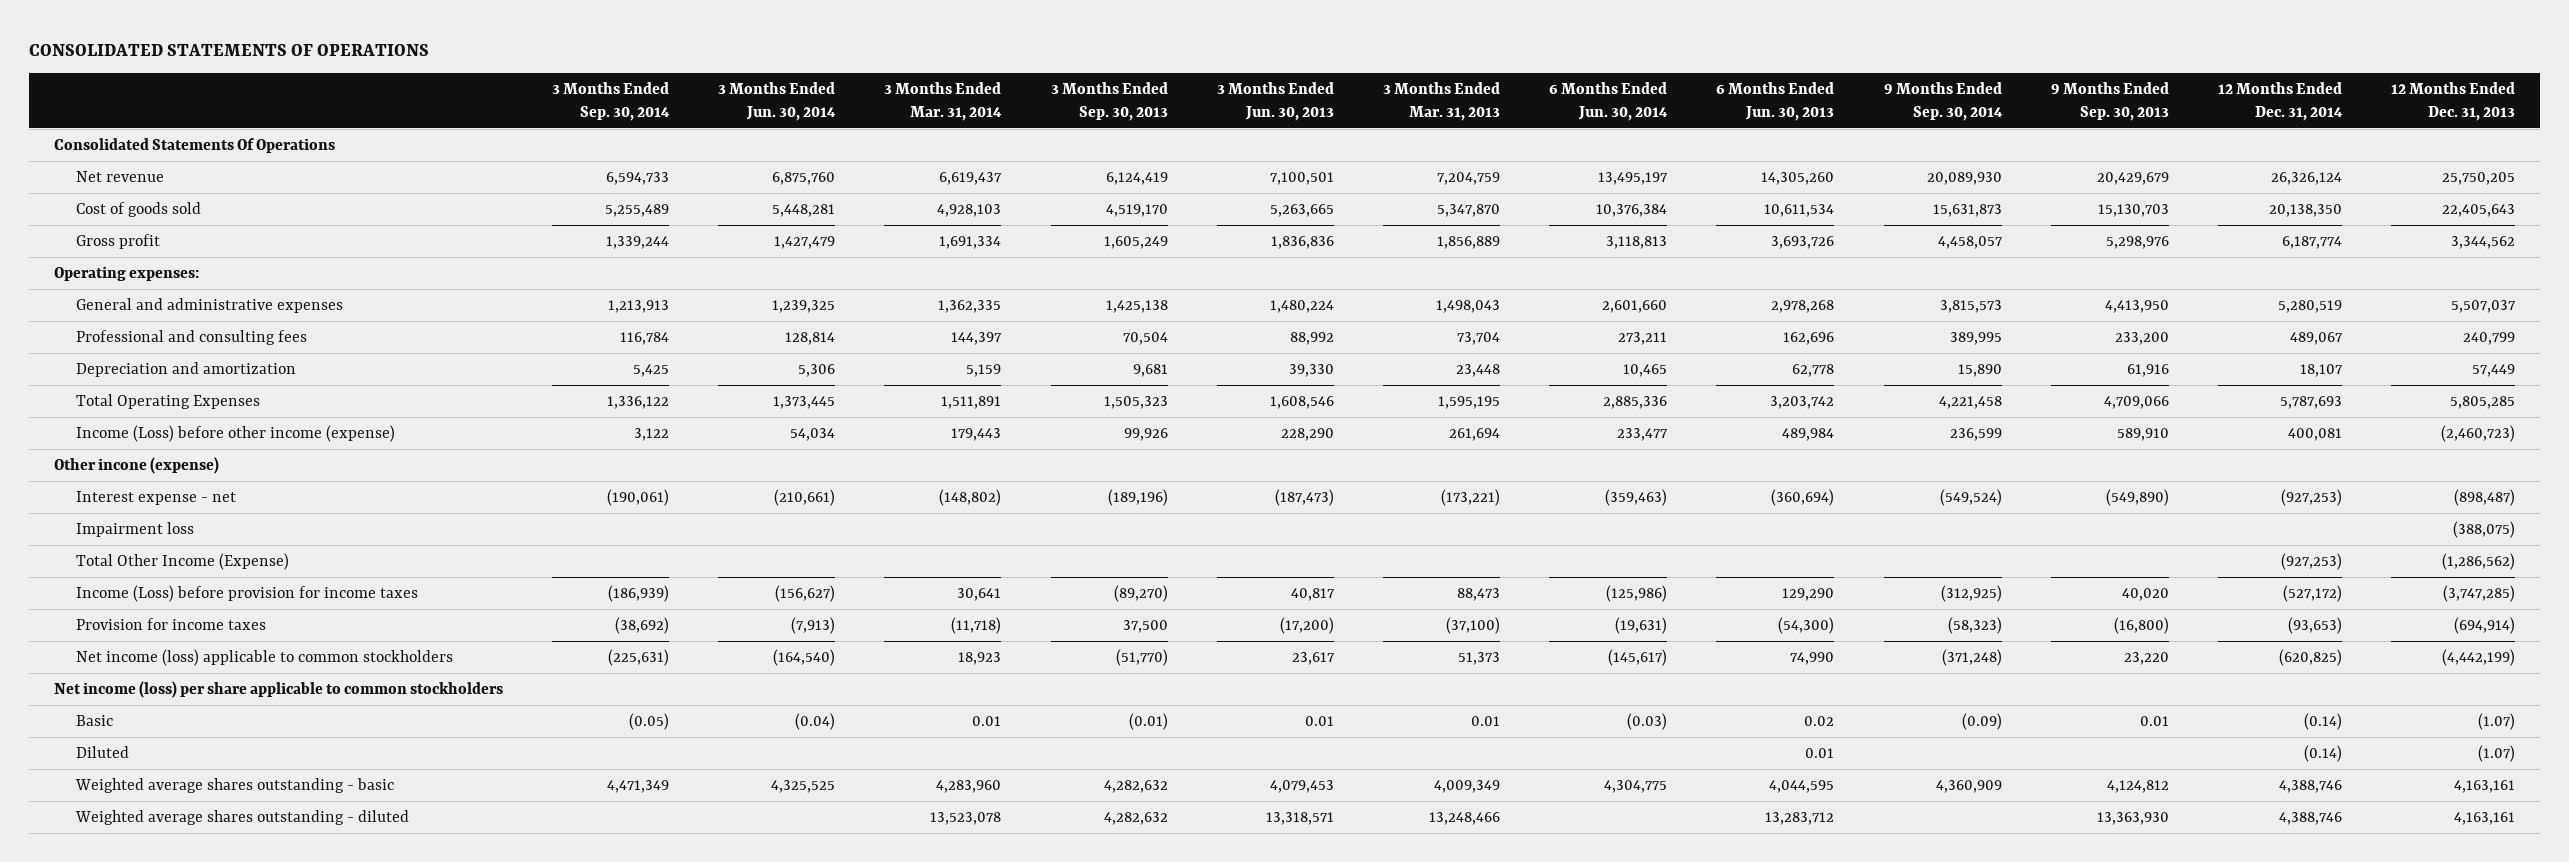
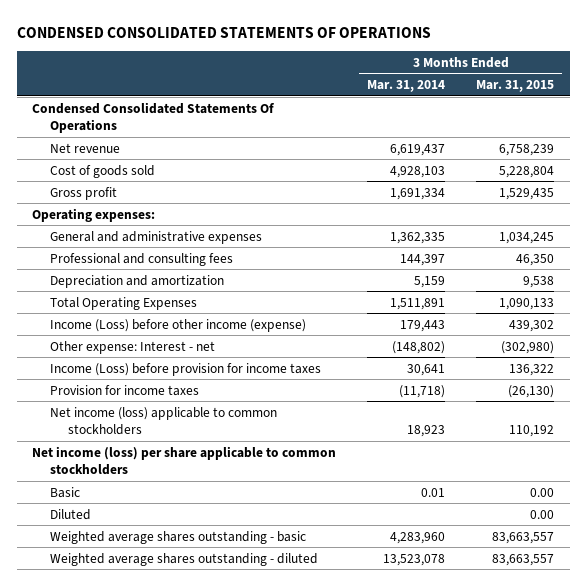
- CONSOLIDATED STATEMENTS OF OPERATIONS
+ CONDENSED CONSOLIDATED STATEMENTS OF OPERATIONS
- | 3 Months Ended Sep. 30, 2014 | 3 Months Ended Jun. 30, 2014 | 3 Months Ended Mar. 31, 2014 | 3 Months Ended Sep. 30, 2013 | 3 Months Ended Jun. 30, 2013 | 3 Months Ended Mar. 31, 2013 | 6 Months Ended Jun. 30, 2014 | 6 Months Ended Jun. 30, 2013 | 9 Months Ended Sep. 30, 2014 | 9 Months Ended Sep. 30, 2013 | 12 Months Ended Dec. 31, 2014 | 12 Months Ended Dec. 31, 2013
+ | 3 Months Ended Mar. 31, 2014 | 3 Months Ended Mar. 31, 2015
- Consolidated Statements Of Operations
+ Condensed Consolidated Statements Of Operations
- Other incone (expense)
- Interest expense - net | (190,061) | (210,661) | (148,802) | (189,196) | (187,473) | (173,221) | (359,463) | (360,694) | (549,524) | (549,890) | (927,253) | (898,487)
- Impairment loss | | | | | | | | | | | | (388,075)
- Total Other Income (Expense) | | | | | | | | | | | (927,253) | (1,286,562)
+ Other expense: Interest - net | (148,802) | (302,980)

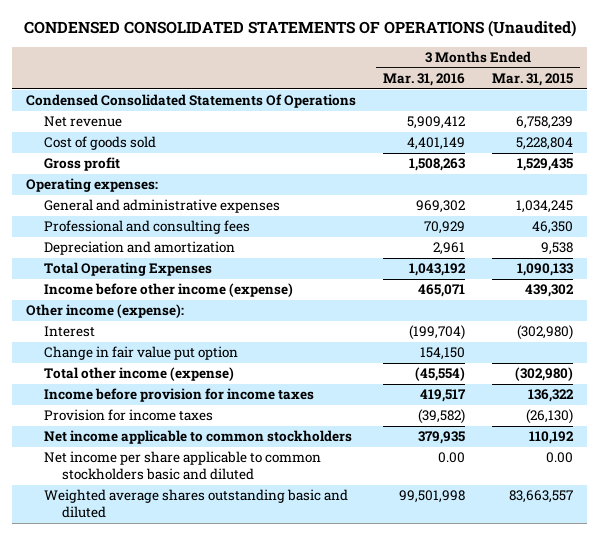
- CONDENSED CONSOLIDATED STATEMENTS OF OPERATIONS
+ CONDENSED CONSOLIDATED STATEMENTS OF OPERATIONS (Unaudited)
- | 3 Months Ended Mar. 31, 2014 | 3 Months Ended Mar. 31, 2015
+ | 3 Months Ended Mar. 31, 2016 | 3 Months Ended Mar. 31, 2015
- Income (Loss) before other income (expense) | 179,443 | 439,302
- Other expense: Interest - net | (148,802) | (302,980)
- Income (Loss) before provision for income taxes | 30,641 | 136,322
+ Income before other income (expense) | 465,071 | 439,302
+ Other income (expense):
+ Interest | (199,704) | (302,980)
+ Change in fair value put option | 154,150 |
+ Total other income (expense) | (45,554) | (302,980)
+ Income before provision for income taxes | 419,517 | 136,322
- Net income (loss) applicable to common stockholders | 18,923 | 110,192
- Net income (loss) per share applicable to common stockholders
- Basic | 0.01 | 0.00
- Diluted | | 0.00
- Weighted average shares outstanding - basic | 4,283,960 | 83,663,557
- Weighted average shares outstanding - diluted | 13,523,078 | 83,663,557
+ Net income applicable to common stockholders | 379,935 | 110,192
+ Net income per share applicable to common stockholders basic and diluted | 0.00 | 0.00
+ Weighted average shares outstanding basic and diluted | 99,501,998 | 83,663,557

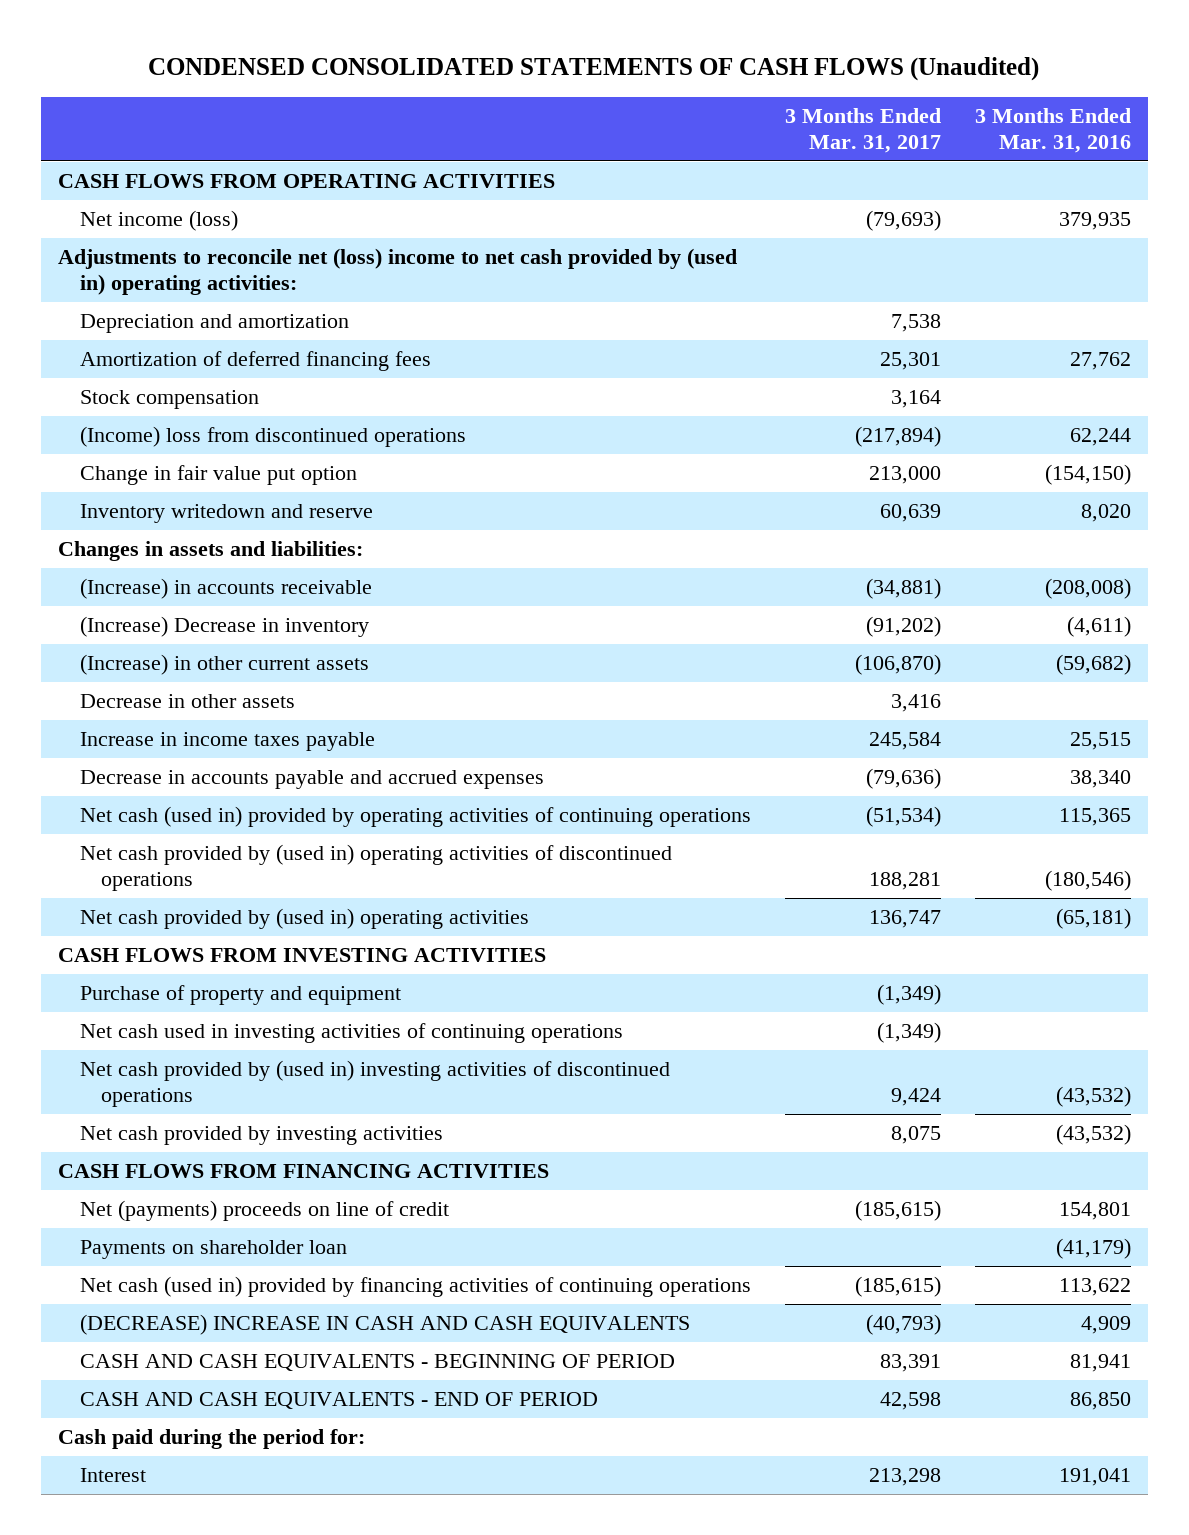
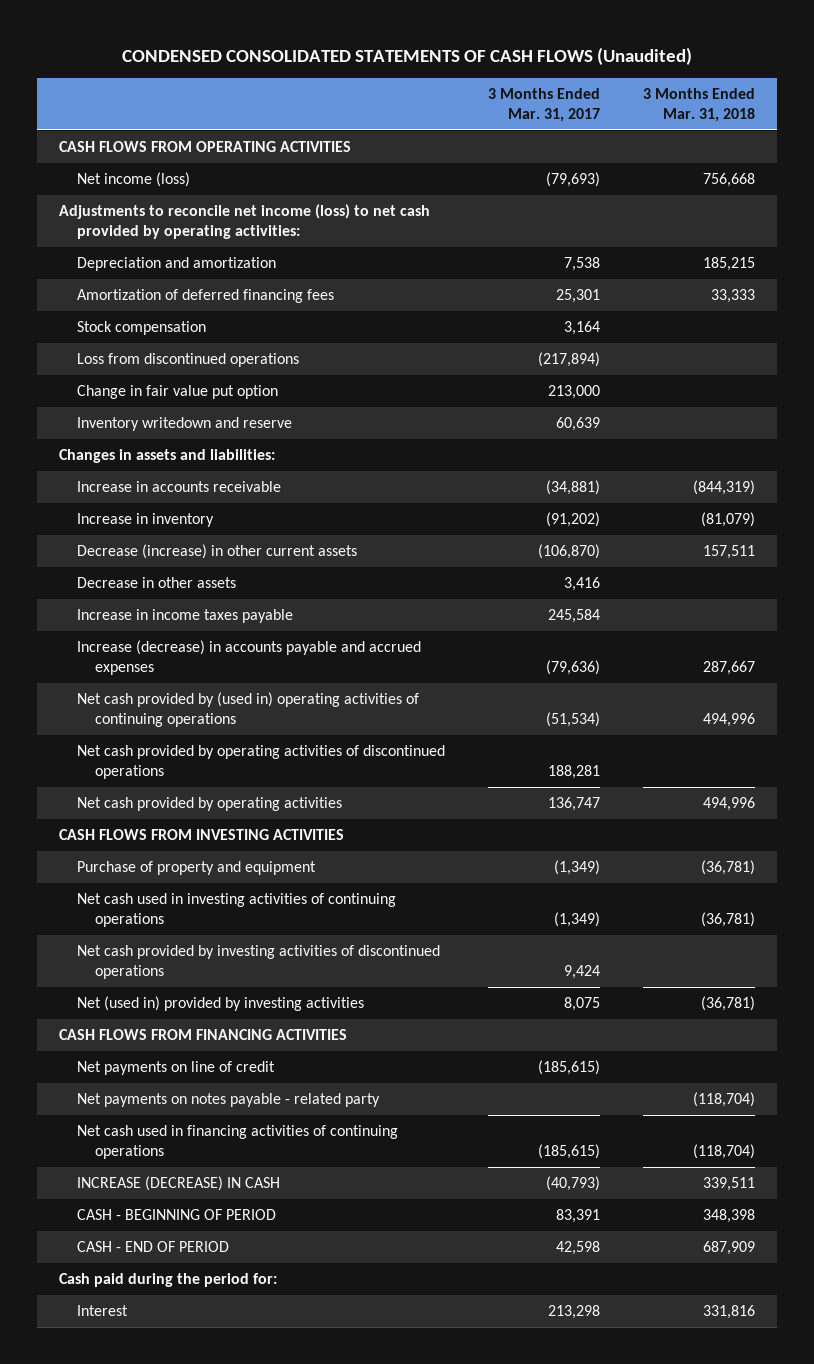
- | 3 Months Ended Mar. 31, 2017 | 3 Months Ended Mar. 31, 2016
+ | 3 Months Ended Mar. 31, 2017 | 3 Months Ended Mar. 31, 2018
- Adjustments to reconcile net (loss) income to net cash provided by (used in) operating activities:
+ Adjustments to reconcile net income (loss) to net cash provided by operating activities:
- (Income) loss from discontinued operations | (217,894) | 62,244
+ Loss from discontinued operations | (217,894) |
- (Increase) in accounts receivable | (34,881) | (208,008)
- (Increase) Decrease in inventory | (91,202) | (4,611)
- (Increase) in other current assets | (106,870) | (59,682)
+ Increase in accounts receivable | (34,881) | (844,319)
+ Increase in inventory | (91,202) | (81,079)
+ Decrease (increase) in other current assets | (106,870) | 157,511
- Decrease in accounts payable and accrued expenses | (79,636) | 38,340
- Net cash (used in) provided by operating activities of continuing operations | (51,534) | 115,365
- Net cash provided by (used in) operating activities of discontinued operations | 188,281 | (180,546)
- Net cash provided by (used in) operating activities | 136,747 | (65,181)
+ Increase (decrease) in accounts payable and accrued expenses | (79,636) | 287,667
+ Net cash provided by (used in) operating activities of continuing operations | (51,534) | 494,996
+ Net cash provided by operating activities of discontinued operations | 188,281 |
+ Net cash provided by operating activities | 136,747 | 494,996
- Net cash provided by (used in) investing activities of discontinued operations | 9,424 | (43,532)
- Net cash provided by investing activities | 8,075 | (43,532)
+ Net cash provided by investing activities of discontinued operations | 9,424 |
+ Net (used in) provided by investing activities | 8,075 | (36,781)
- Net (payments) proceeds on line of credit | (185,615) | 154,801
- Payments on shareholder loan | | (41,179)
- Net cash (used in) provided by financing activities of continuing operations | (185,615) | 113,622
- (DECREASE) INCREASE IN CASH AND CASH EQUIVALENTS | (40,793) | 4,909
- CASH AND CASH EQUIVALENTS - BEGINNING OF PERIOD | 83,391 | 81,941
- CASH AND CASH EQUIVALENTS - END OF PERIOD | 42,598 | 86,850
+ Net payments on line of credit | (185,615) |
+ Net payments on notes payable - related party | | (118,704)
+ Net cash used in financing activities of continuing operations | (185,615) | (118,704)
+ INCREASE (DECREASE) IN CASH | (40,793) | 339,511
+ CASH - BEGINNING OF PERIOD | 83,391 | 348,398
+ CASH - END OF PERIOD | 42,598 | 687,909

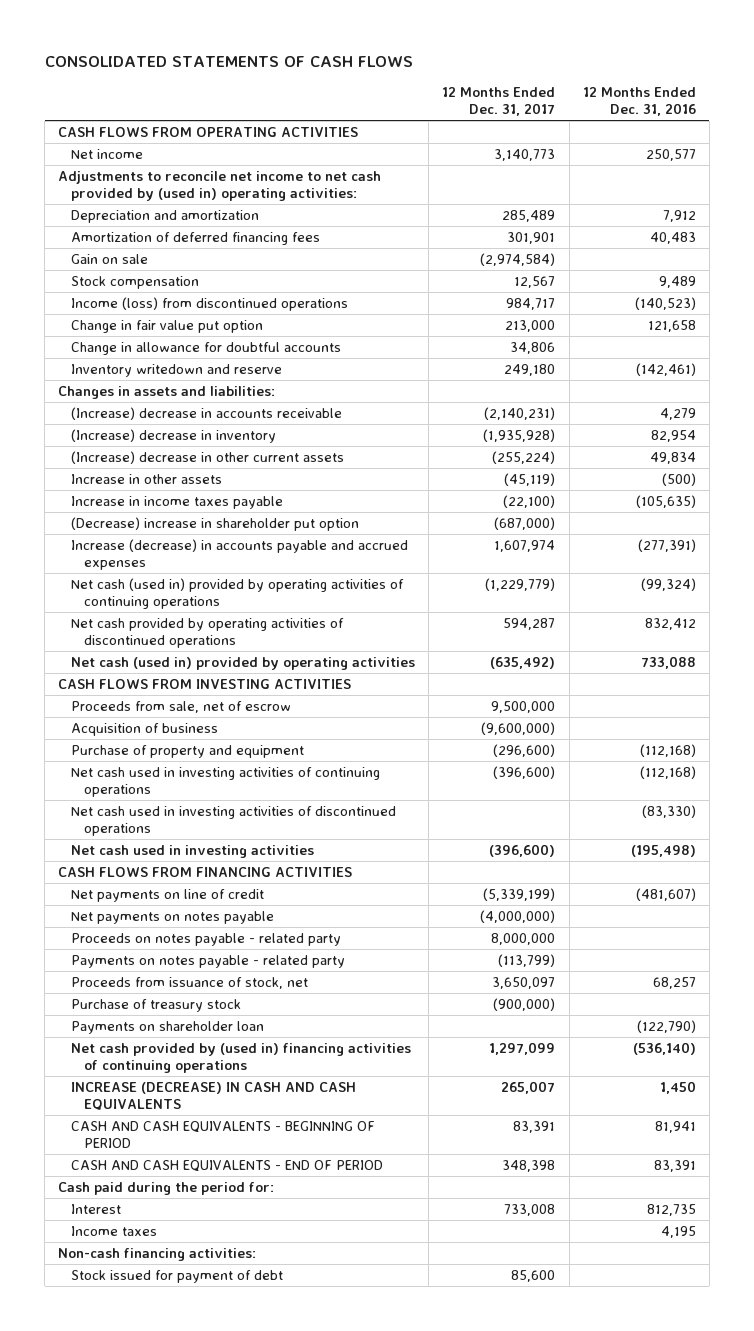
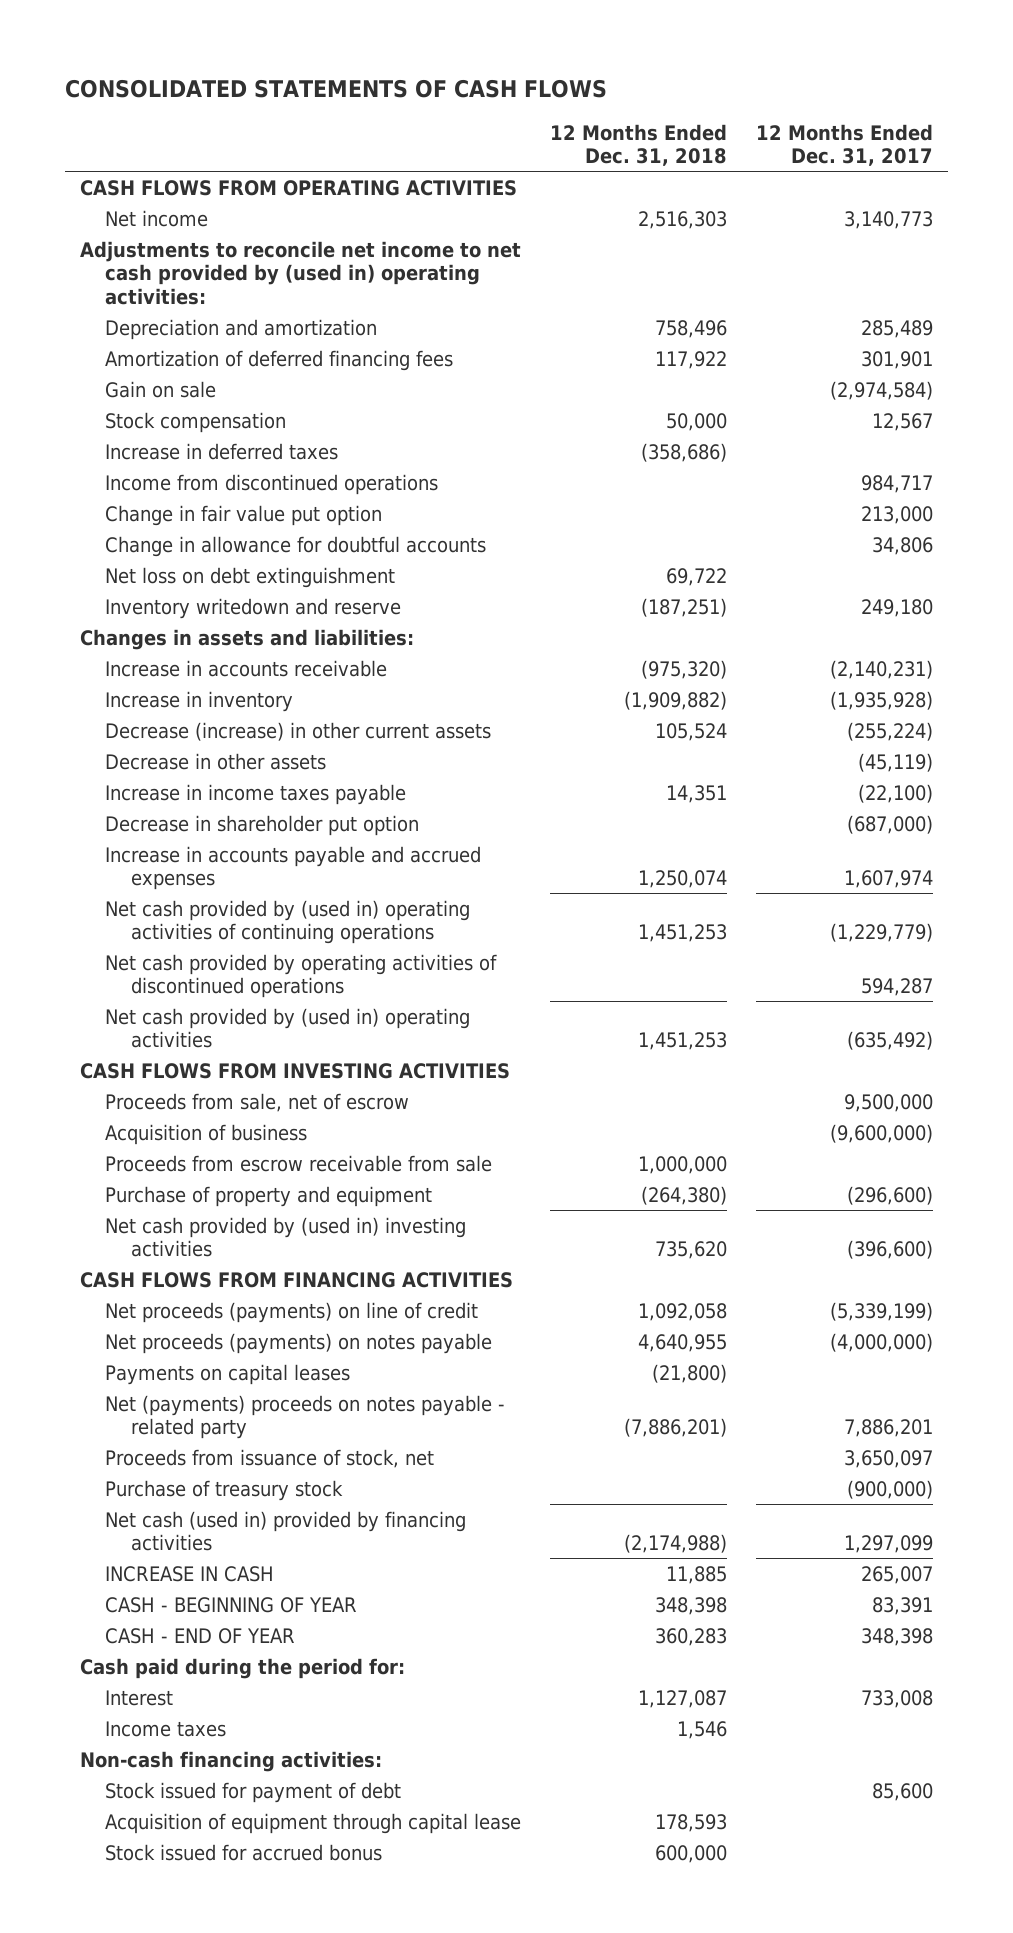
- | 12 Months Ended Dec. 31, 2017 | 12 Months Ended Dec. 31, 2016
+ | 12 Months Ended Dec. 31, 2018 | 12 Months Ended Dec. 31, 2017
- Income (loss) from discontinued operations | 984,717 | (140,523)
+ Increase in deferred taxes | (358,686) |
+ Income from discontinued operations | | 984,717
+ Net loss on debt extinguishment | 69,722 |
- (Increase) decrease in accounts receivable | (2,140,231) | 4,279
- (Increase) decrease in inventory | (1,935,928) | 82,954
- (Increase) decrease in other current assets | (255,224) | 49,834
- Increase in other assets | (45,119) | (500)
+ Increase in accounts receivable | (975,320) | (2,140,231)
+ Increase in inventory | (1,909,882) | (1,935,928)
+ Decrease (increase) in other current assets | 105,524 | (255,224)
+ Decrease in other assets | | (45,119)
- (Decrease) increase in shareholder put option | (687,000) |
- Increase (decrease) in accounts payable and accrued expenses | 1,607,974 | (277,391)
- Net cash (used in) provided by operating activities of continuing operations | (1,229,779) | (99,324)
+ Decrease in shareholder put option | | (687,000)
+ Increase in accounts payable and accrued expenses | 1,250,074 | 1,607,974
+ Net cash provided by (used in) operating activities of continuing operations | 1,451,253 | (1,229,779)
- Net cash (used in) provided by operating activities | (635,492) | 733,088
+ Net cash provided by (used in) operating activities | 1,451,253 | (635,492)
+ Proceeds from escrow receivable from sale | 1,000,000 |
- Net cash used in investing activities of continuing operations | (396,600) | (112,168)
- Net cash used in investing activities of discontinued operations | | (83,330)
- Net cash used in investing activities | (396,600) | (195,498)
+ Net cash provided by (used in) investing activities | 735,620 | (396,600)
- Net payments on line of credit | (5,339,199) | (481,607)
- Net payments on notes payable | (4,000,000) |
- Proceeds on notes payable - related party | 8,000,000 |
- Payments on notes payable - related party | (113,799) |
+ Net proceeds (payments) on line of credit | 1,092,058 | (5,339,199)
+ Net proceeds (payments) on notes payable | 4,640,955 | (4,000,000)
+ Payments on capital leases | (21,800) |
+ Net (payments) proceeds on notes payable - related party | (7,886,201) | 7,886,201
- Payments on shareholder loan | | (122,790)
- Net cash provided by (used in) financing activities of continuing operations | 1,297,099 | (536,140)
- INCREASE (DECREASE) IN CASH AND CASH EQUIVALENTS | 265,007 | 1,450
- CASH AND CASH EQUIVALENTS - BEGINNING OF PERIOD | 83,391 | 81,941
- CASH AND CASH EQUIVALENTS - END OF PERIOD | 348,398 | 83,391
+ Net cash (used in) provided by financing activities | (2,174,988) | 1,297,099
+ INCREASE IN CASH | 11,885 | 265,007
+ CASH - BEGINNING OF YEAR | 348,398 | 83,391
+ CASH - END OF YEAR | 360,283 | 348,398
+ Acquisition of equipment through capital lease | 178,593 |
+ Stock issued for accrued bonus | 600,000 |

